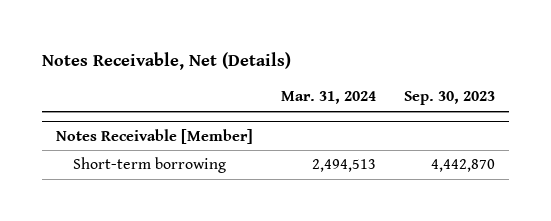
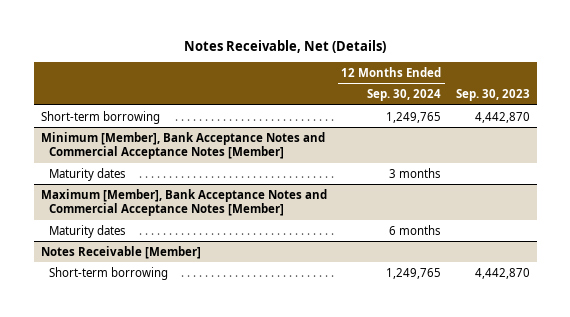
- | Mar. 31, 2024 | Sep. 30, 2023
+ | 12 Months Ended Sep. 30, 2024 | Sep. 30, 2023
+ Short-term borrowing | 1,249,765 | 4,442,870
+ Minimum [Member], Bank Acceptance Notes and Commercial Acceptance Notes [Member]
+ Maturity dates | 3 months |
+ Maximum [Member], Bank Acceptance Notes and Commercial Acceptance Notes [Member]
+ Maturity dates | 6 months |

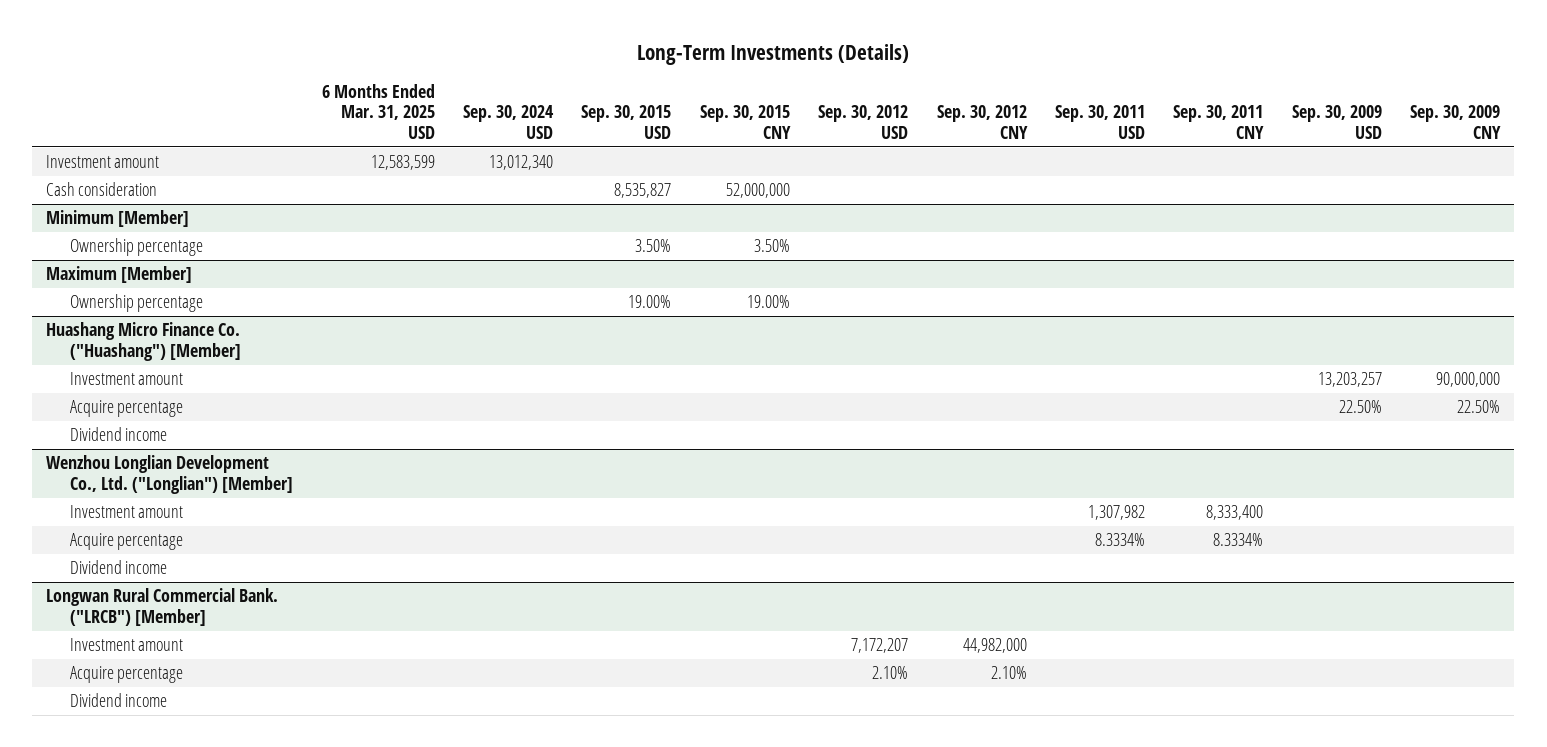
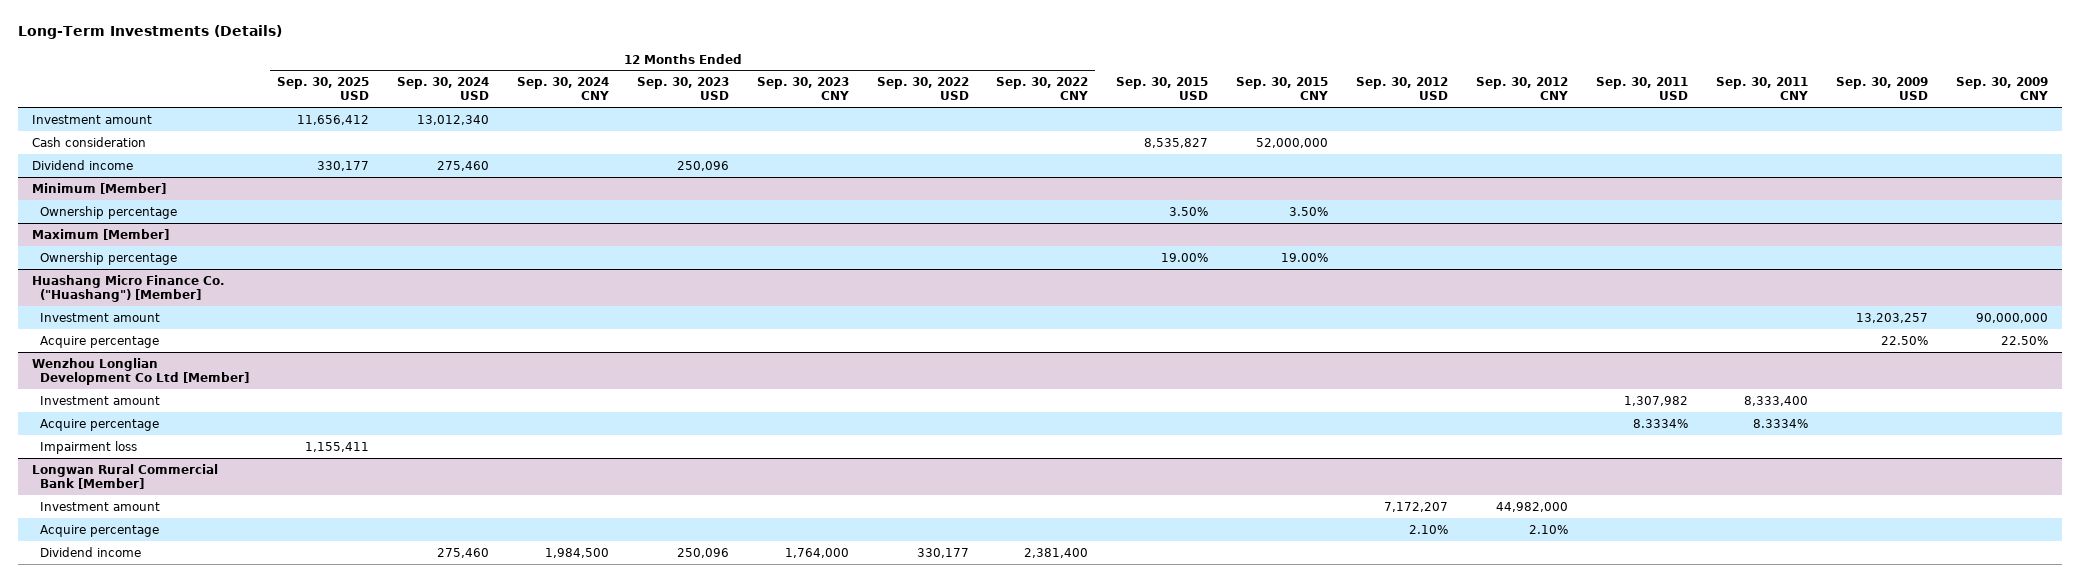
- | 6 Months Ended Mar. 31, 2025 USD | Sep. 30, 2024 USD | Sep. 30, 2015 USD | Sep. 30, 2015 CNY | Sep. 30, 2012 USD | Sep. 30, 2012 CNY | Sep. 30, 2011 USD | Sep. 30, 2011 CNY | Sep. 30, 2009 USD | Sep. 30, 2009 CNY
+ | 12 Months Ended Sep. 30, 2025 USD | 12 Months Ended Sep. 30, 2024 USD | 12 Months Ended Sep. 30, 2024 CNY | 12 Months Ended Sep. 30, 2023 USD | 12 Months Ended Sep. 30, 2023 CNY | 12 Months Ended Sep. 30, 2022 USD | 12 Months Ended Sep. 30, 2022 CNY | Sep. 30, 2015 USD | Sep. 30, 2015 CNY | Sep. 30, 2012 USD | Sep. 30, 2012 CNY | Sep. 30, 2011 USD | Sep. 30, 2011 CNY | Sep. 30, 2009 USD | Sep. 30, 2009 CNY
+ Dividend income | 330,177 | 275,460 | | 250,096 | | | | | | | | | | |
@ Huashang Micro Finance Co. ("Huashang") [Member]
- Dividend income
- Wenzhou Longlian Development Co., Ltd. ("Longlian") [Member]
+ Wenzhou Longlian Development Co Ltd [Member]
- Dividend income
- Longwan Rural Commercial Bank. ("LRCB") [Member]
+ Impairment loss | 1,155,411 | | | | | | | | | | | | | |
+ Longwan Rural Commercial Bank [Member]

